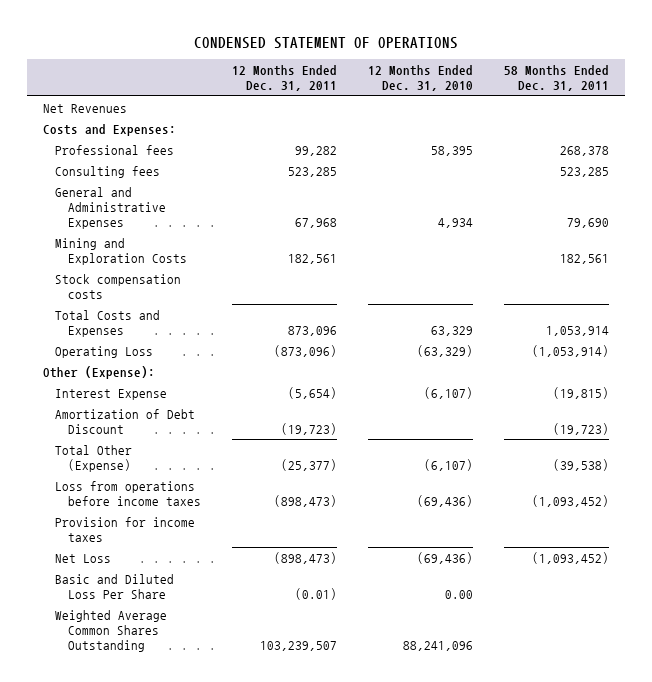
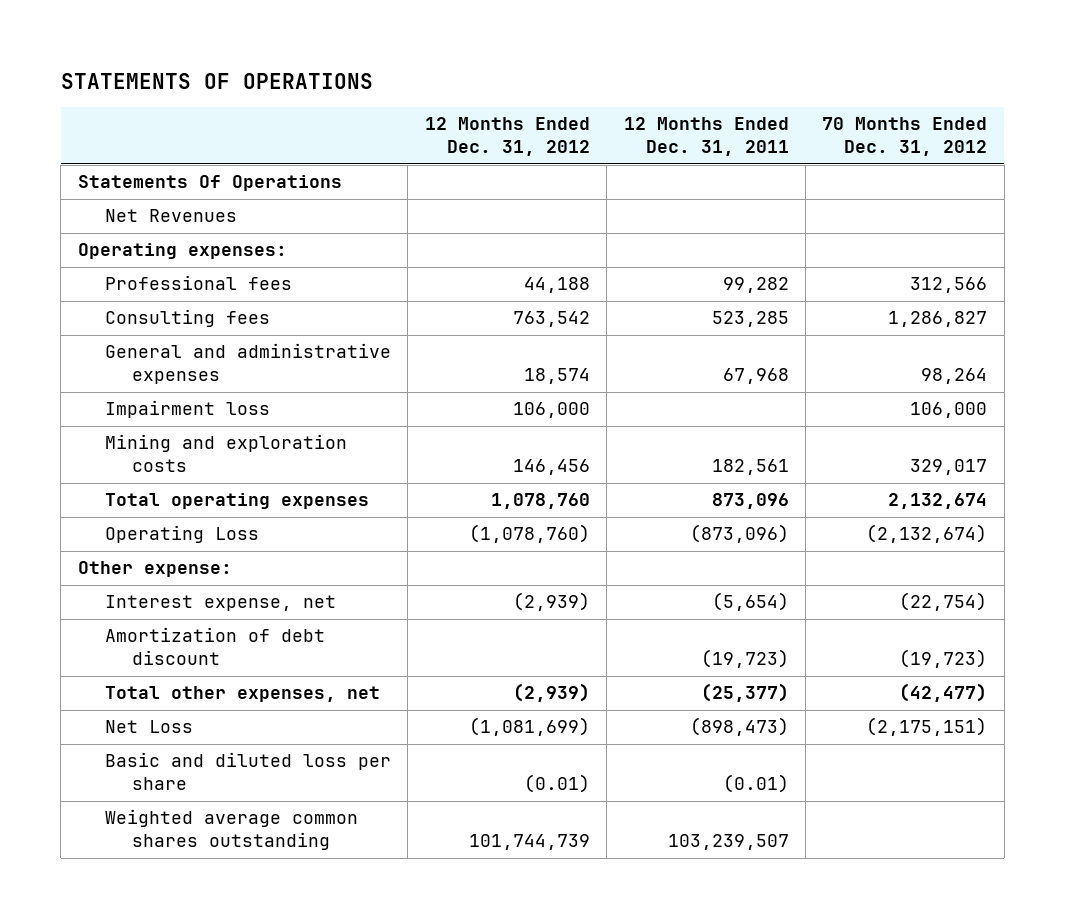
- CONDENSED STATEMENT OF OPERATIONS
+ STATEMENTS OF OPERATIONS
- | 12 Months Ended Dec. 31, 2011 | 12 Months Ended Dec. 31, 2010 | 58 Months Ended Dec. 31, 2011
+ | 12 Months Ended Dec. 31, 2012 | 12 Months Ended Dec. 31, 2011 | 70 Months Ended Dec. 31, 2012
+ Statements Of Operations
- Costs and Expenses:
+ Operating expenses:
- General and Administrative Expenses | 67,968 | 4,934 | 79,690
- Mining and Exploration Costs | 182,561 | | 182,561
- Stock compensation costs
- Total Costs and Expenses | 873,096 | 63,329 | 1,053,914
+ General and administrative expenses | 18,574 | 67,968 | 98,264
+ Impairment loss | 106,000 | | 106,000
+ Mining and exploration costs | 146,456 | 182,561 | 329,017
+ Total operating expenses | 1,078,760 | 873,096 | 2,132,674
- Other (Expense):
- Interest Expense | (5,654) | (6,107) | (19,815)
- Amortization of Debt Discount | (19,723) | | (19,723)
- Total Other (Expense) | (25,377) | (6,107) | (39,538)
- Loss from operations before income taxes | (898,473) | (69,436) | (1,093,452)
- Provision for income taxes
+ Other expense:
+ Interest expense, net | (2,939) | (5,654) | (22,754)
+ Amortization of debt discount | | (19,723) | (19,723)
+ Total other expenses, net | (2,939) | (25,377) | (42,477)
- Basic and Diluted Loss Per Share | (0.01) | 0.00 |
- Weighted Average Common Shares Outstanding | 103,239,507 | 88,241,096 |
+ Basic and diluted loss per share | (0.01) | (0.01) |
+ Weighted average common shares outstanding | 101,744,739 | 103,239,507 |

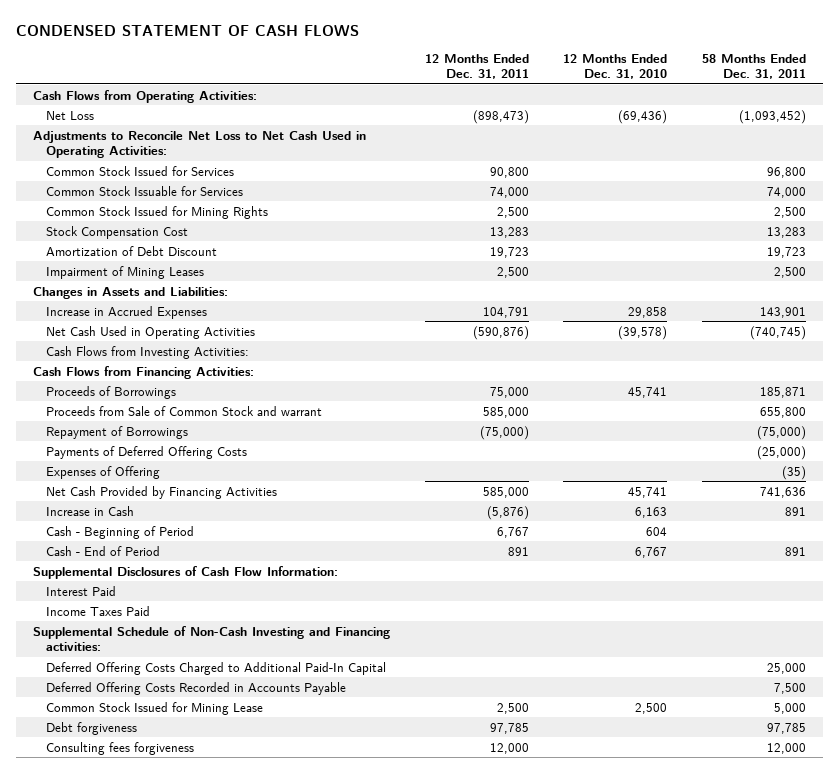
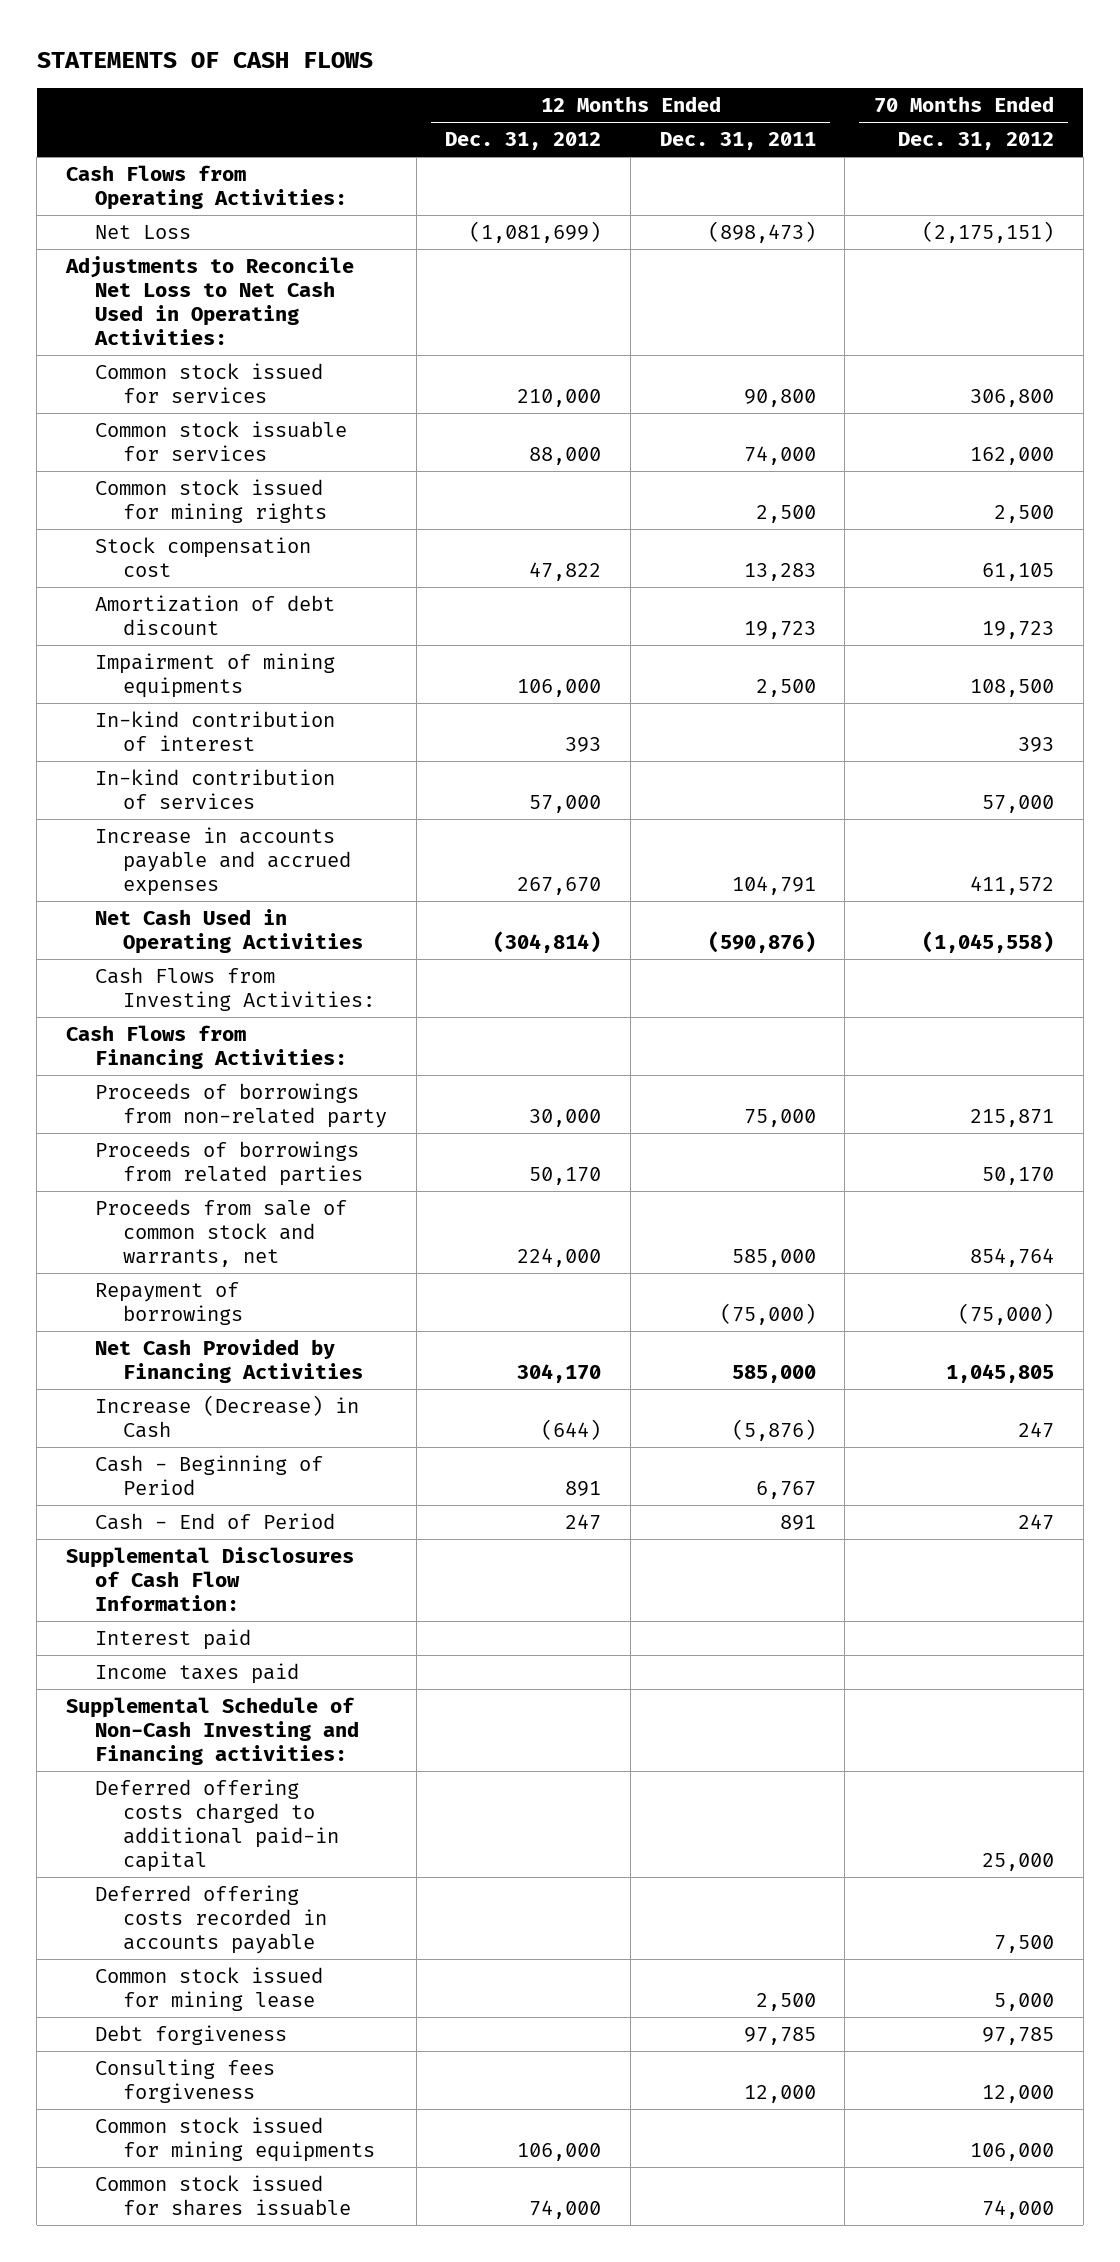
- CONDENSED STATEMENT OF CASH FLOWS
+ STATEMENTS OF CASH FLOWS
- | 12 Months Ended Dec. 31, 2011 | 12 Months Ended Dec. 31, 2010 | 58 Months Ended Dec. 31, 2011
+ | 12 Months Ended Dec. 31, 2012 | 12 Months Ended Dec. 31, 2011 | 70 Months Ended Dec. 31, 2012
- Common Stock Issued for Services | 90,800 | | 96,800
- Common Stock Issuable for Services | 74,000 | | 74,000
- Common Stock Issued for Mining Rights | 2,500 | | 2,500
- Stock Compensation Cost | 13,283 | | 13,283
- Amortization of Debt Discount | 19,723 | | 19,723
- Impairment of Mining Leases | 2,500 | | 2,500
- Changes in Assets and Liabilities:
- Increase in Accrued Expenses | 104,791 | 29,858 | 143,901
+ Common stock issued for services | 210,000 | 90,800 | 306,800
+ Common stock issuable for services | 88,000 | 74,000 | 162,000
+ Common stock issued for mining rights | | 2,500 | 2,500
+ Stock compensation cost | 47,822 | 13,283 | 61,105
+ Amortization of debt discount | | 19,723 | 19,723
+ Impairment of mining equipments | 106,000 | 2,500 | 108,500
+ In-kind contribution of interest | 393 | | 393
+ In-kind contribution of services | 57,000 | | 57,000
+ Increase in accounts payable and accrued expenses | 267,670 | 104,791 | 411,572
- Proceeds of Borrowings | 75,000 | 45,741 | 185,871
- Proceeds from Sale of Common Stock and warrant | 585,000 | | 655,800
- Repayment of Borrowings | (75,000) | | (75,000)
- Payments of Deferred Offering Costs | | | (25,000)
- Expenses of Offering | | | (35)
+ Proceeds of borrowings from non-related party | 30,000 | 75,000 | 215,871
+ Proceeds of borrowings from related parties | 50,170 | | 50,170
+ Proceeds from sale of common stock and warrants, net | 224,000 | 585,000 | 854,764
+ Repayment of borrowings | | (75,000) | (75,000)
- Increase in Cash | (5,876) | 6,163 | 891
+ Increase (Decrease) in Cash | (644) | (5,876) | 247
- Interest Paid
- Income Taxes Paid
+ Interest paid
+ Income taxes paid
- Deferred Offering Costs Charged to Additional Paid-In Capital | | | 25,000
- Deferred Offering Costs Recorded in Accounts Payable | | | 7,500
- Common Stock Issued for Mining Lease | 2,500 | 2,500 | 5,000
+ Deferred offering costs charged to additional paid-in capital | | | 25,000
+ Deferred offering costs recorded in accounts payable | | | 7,500
+ Common stock issued for mining lease | | 2,500 | 5,000
+ Common stock issued for mining equipments | 106,000 | | 106,000
+ Common stock issued for shares issuable | 74,000 | | 74,000

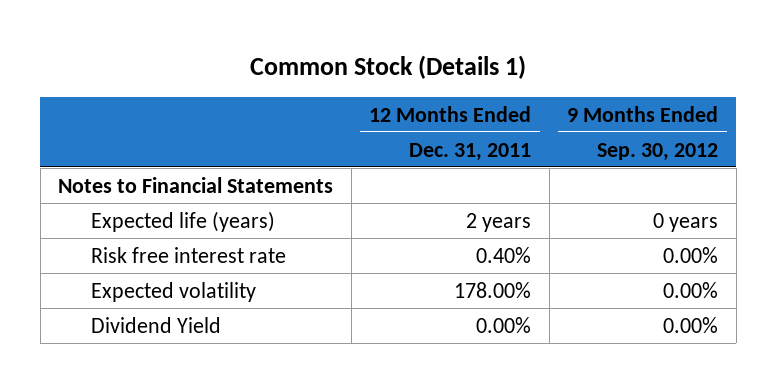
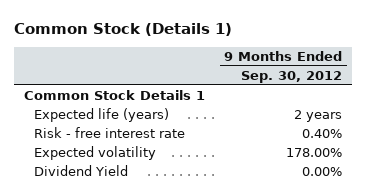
- | 12 Months Ended Dec. 31, 2011 | 9 Months Ended Sep. 30, 2012
+ | 9 Months Ended Sep. 30, 2012
- Notes to Financial Statements
- Expected life (years) | 2 years | 0 years
- Risk free interest rate | 0.40% | 0.00%
- Expected volatility | 178.00% | 0.00%
+ Common Stock Details 1
+ Expected life (years) | 2 years
+ Risk - free interest rate | 0.40%
+ Expected volatility | 178.00%

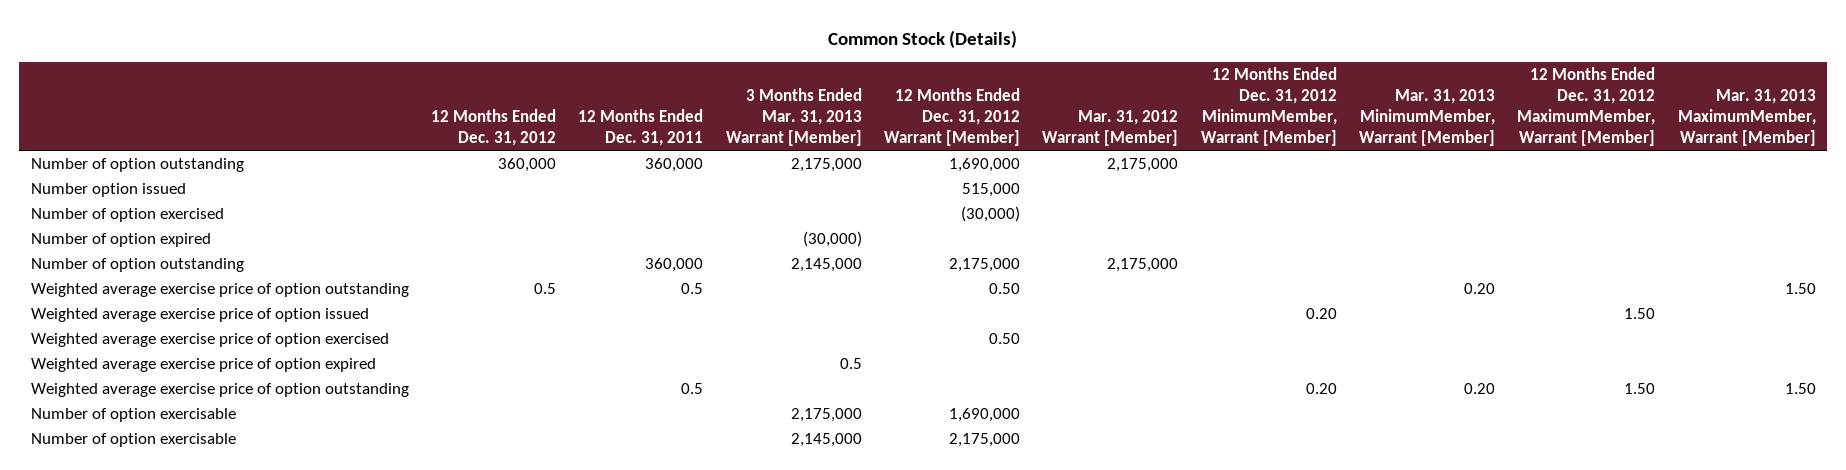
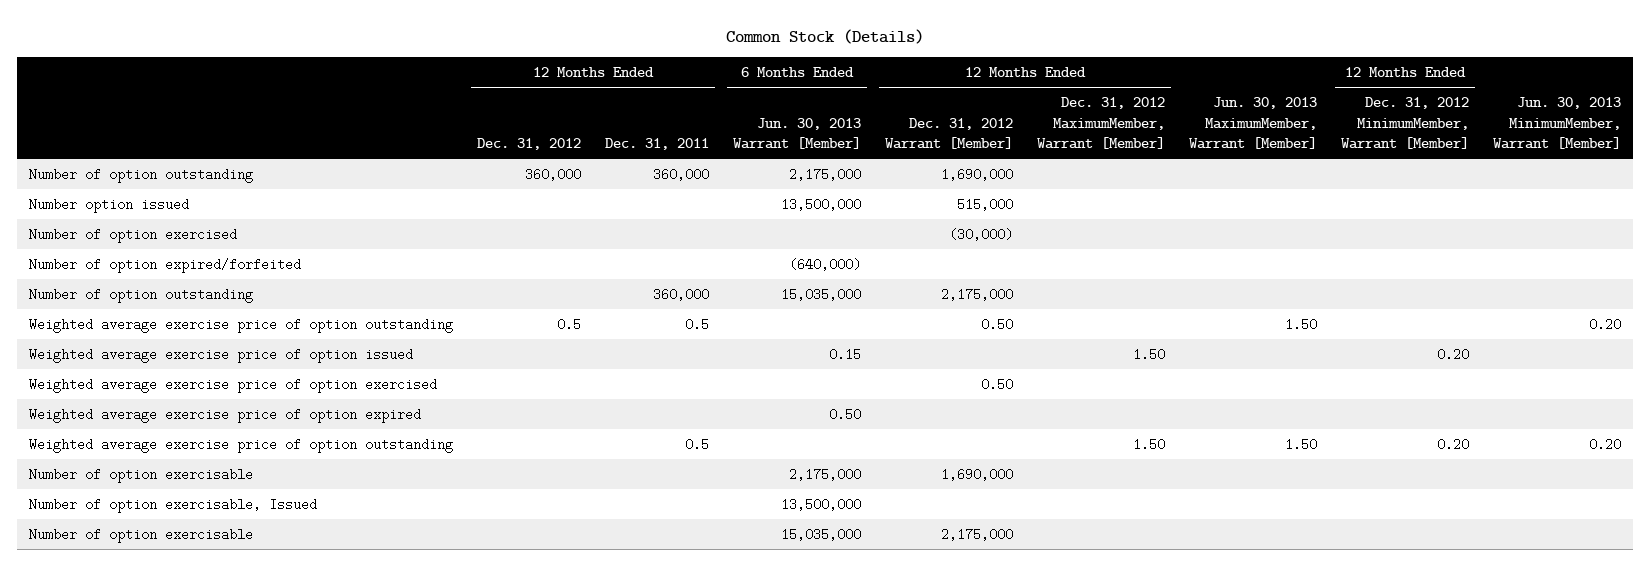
- | 12 Months Ended Dec. 31, 2012 | 12 Months Ended Dec. 31, 2011 | 3 Months Ended Mar. 31, 2013 Warrant [Member] | 12 Months Ended Dec. 31, 2012 Warrant [Member] | Mar. 31, 2012 Warrant [Member] | 12 Months Ended Dec. 31, 2012 MinimumMember, Warrant [Member] | Mar. 31, 2013 MinimumMember, Warrant [Member] | 12 Months Ended Dec. 31, 2012 MaximumMember, Warrant [Member] | Mar. 31, 2013 MaximumMember, Warrant [Member]
+ | 12 Months Ended Dec. 31, 2012 | 12 Months Ended Dec. 31, 2011 | 6 Months Ended Jun. 30, 2013 Warrant [Member] | 12 Months Ended Dec. 31, 2012 Warrant [Member] | 12 Months Ended Dec. 31, 2012 MaximumMember, Warrant [Member] | Jun. 30, 2013 MaximumMember, Warrant [Member] | 12 Months Ended Dec. 31, 2012 MinimumMember, Warrant [Member] | Jun. 30, 2013 MinimumMember, Warrant [Member]
- Number of option expired | | | (30,000) | | | | | |
+ Number of option expired/forfeited | | | (640,000) | | | | |
+ Number of option exercisable, Issued | | | 13,500,000 | | | | |

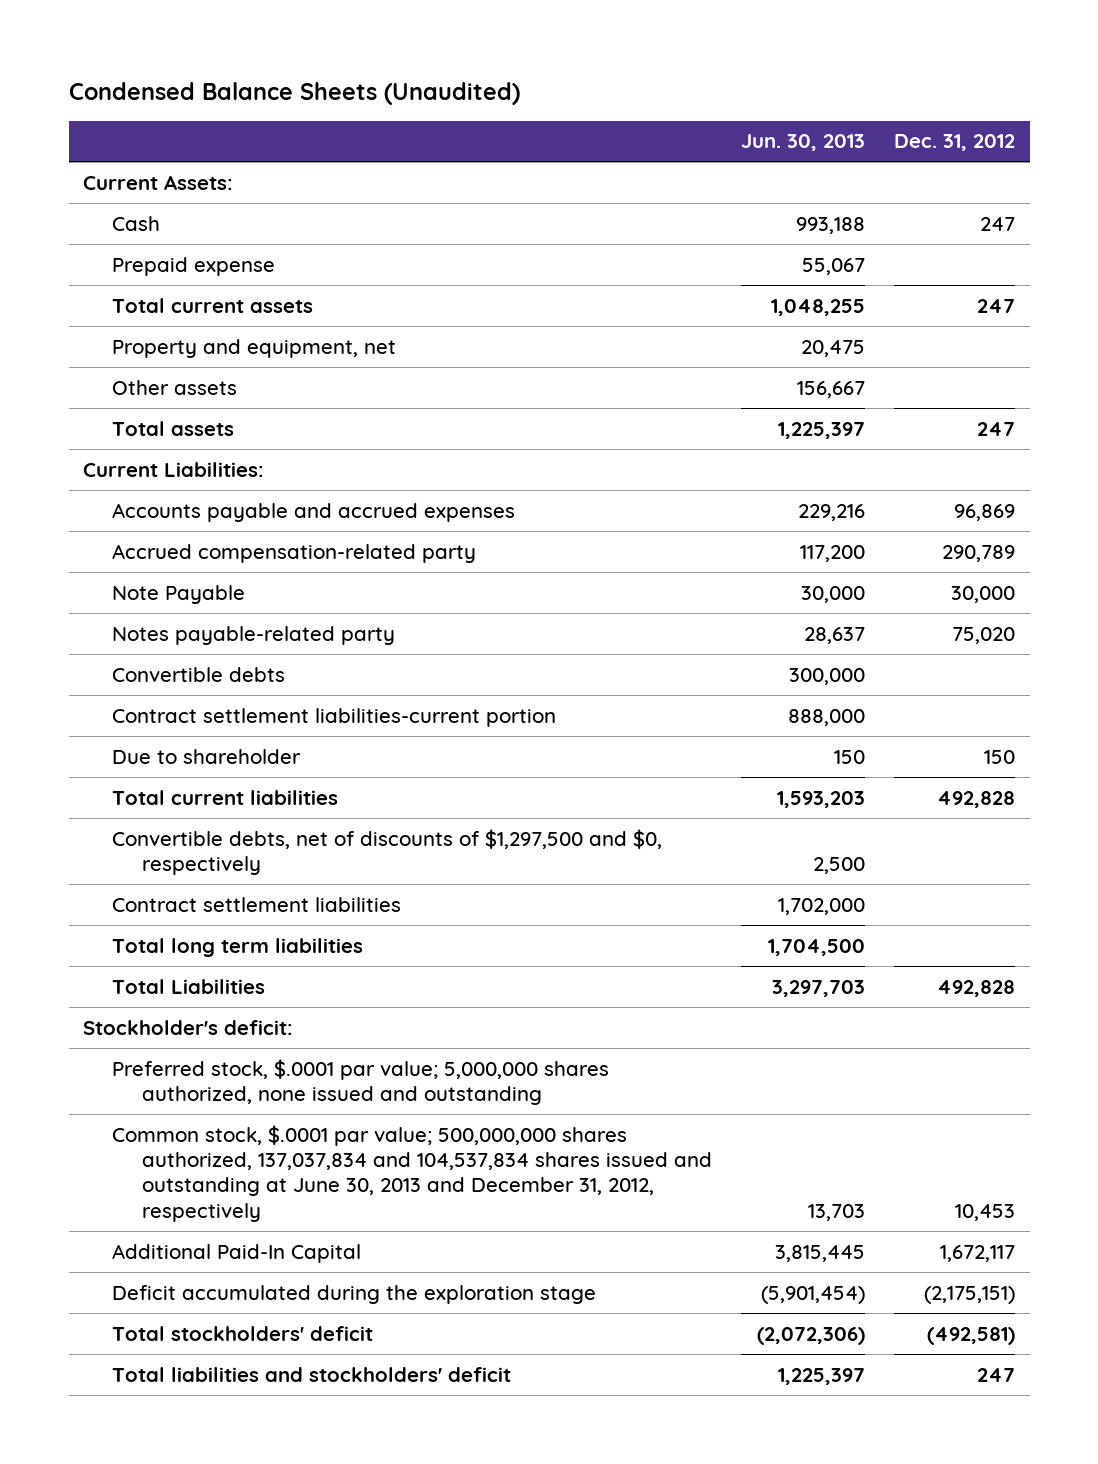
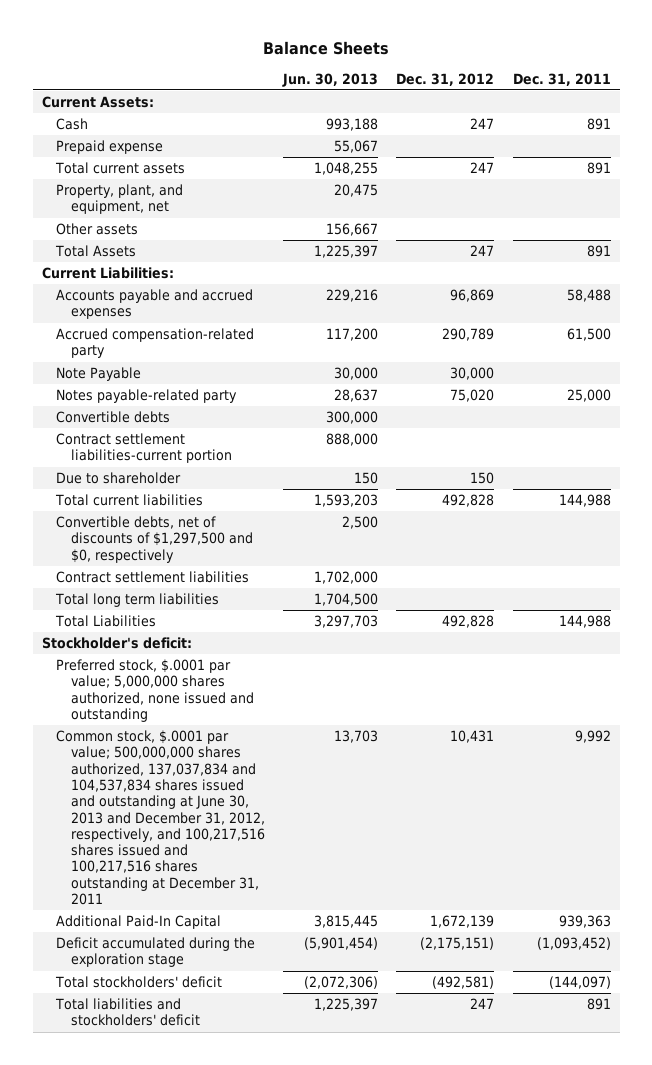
- Condensed Balance Sheets (Unaudited)
+ Balance Sheets
- | Jun. 30, 2013 | Dec. 31, 2012
+ | Jun. 30, 2013 | Dec. 31, 2012 | Dec. 31, 2011
- Property and equipment, net | 20,475 |
+ Property, plant, and equipment, net | 20,475 | |
- Total assets | 1,225,397 | 247
+ Total Assets | 1,225,397 | 247 | 891
- Common stock, $.0001 par value; 500,000,000 shares authorized, 137,037,834 and 104,537,834 shares issued and outstanding at June 30, 2013 and December 31, 2012, respectively | 13,703 | 10,453
- Additional Paid-In Capital | 3,815,445 | 1,672,117
+ Common stock, $.0001 par value; 500,000,000 shares authorized, 137,037,834 and 104,537,834 shares issued and outstanding at June 30, 2013 and December 31, 2012, respectively, and 100,217,516 shares issued and 100,217,516 shares outstanding at December 31, 2011 | 13,703 | 10,431 | 9,992
+ Additional Paid-In Capital | 3,815,445 | 1,672,139 | 939,363

